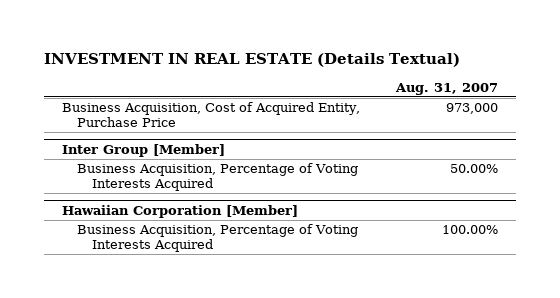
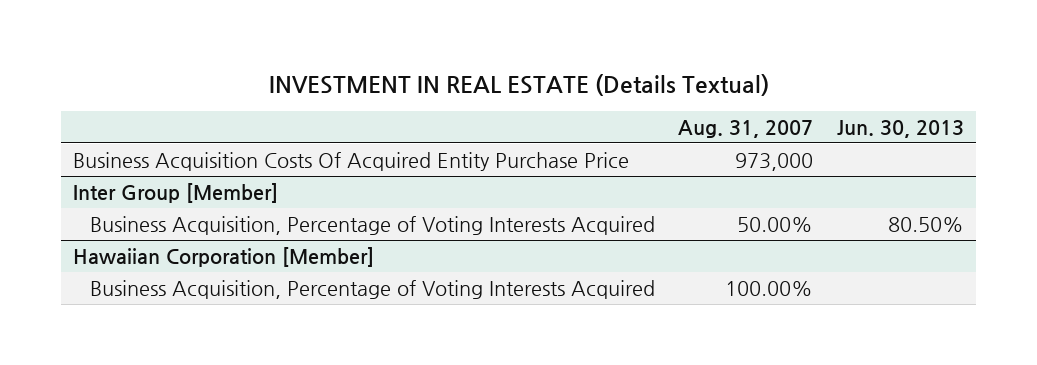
- | Aug. 31, 2007
+ | Aug. 31, 2007 | Jun. 30, 2013
- Business Acquisition, Cost of Acquired Entity, Purchase Price | 973,000
+ Business Acquisition Costs Of Acquired Entity Purchase Price | 973,000 |

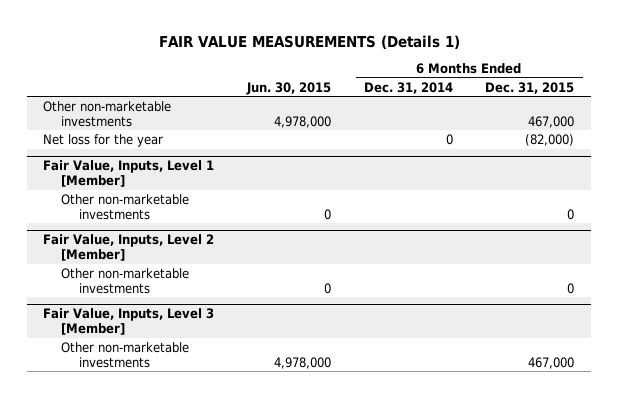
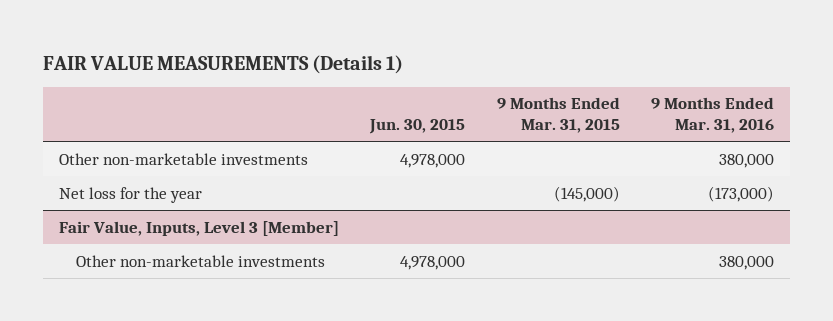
- | Jun. 30, 2015 | 6 Months Ended Dec. 31, 2014 | 6 Months Ended Dec. 31, 2015
+ | Jun. 30, 2015 | 9 Months Ended Mar. 31, 2015 | 9 Months Ended Mar. 31, 2016
- Fair Value, Inputs, Level 1 [Member]
- Other non-marketable investments | 0 | | 0
- Fair Value, Inputs, Level 2 [Member]
- Other non-marketable investments | 0 | | 0

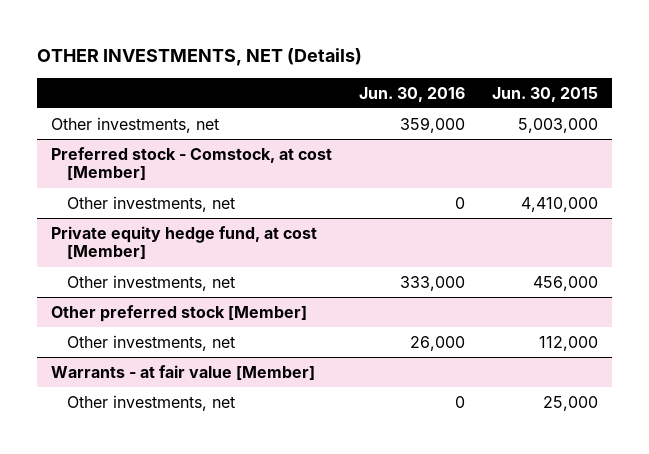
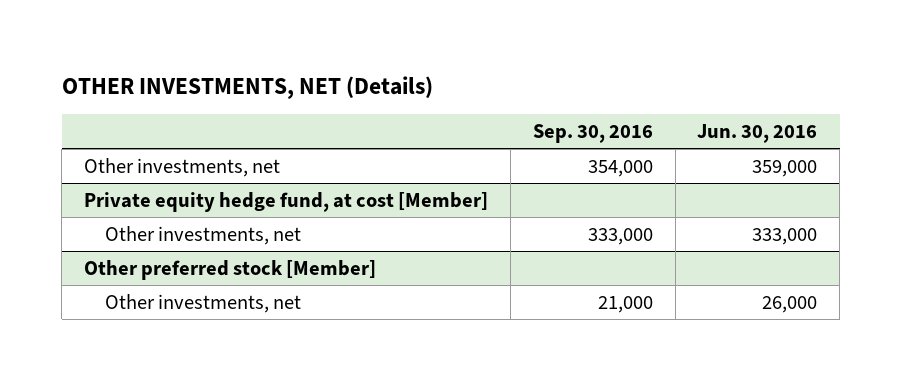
- | Jun. 30, 2016 | Jun. 30, 2015
+ | Sep. 30, 2016 | Jun. 30, 2016
- Preferred stock - Comstock, at cost [Member]
- Other investments, net | 0 | 4,410,000
- Warrants - at fair value [Member]
- Other investments, net | 0 | 25,000

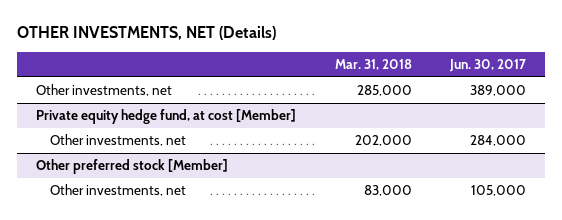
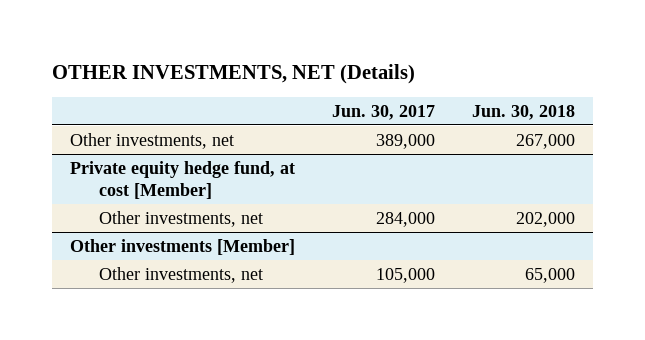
- | Mar. 31, 2018 | Jun. 30, 2017
+ | Jun. 30, 2017 | Jun. 30, 2018
- Other preferred stock [Member]
+ Other investments [Member]

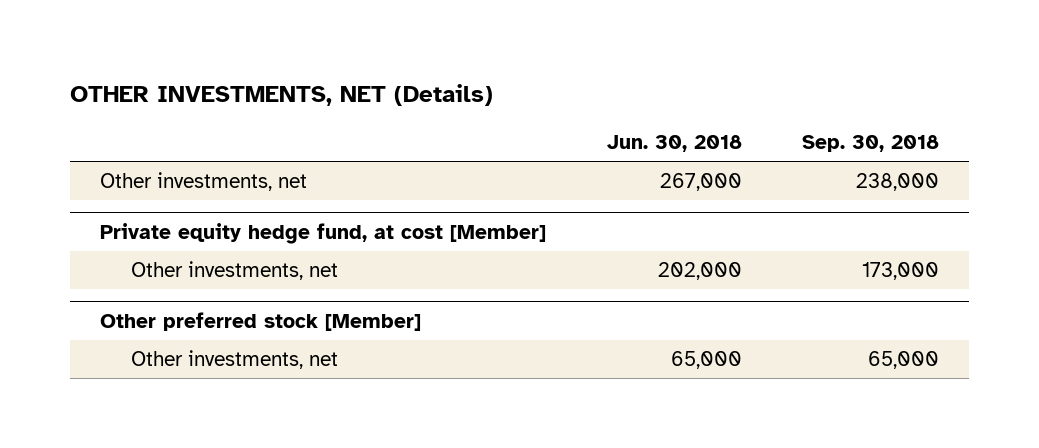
- | Jun. 30, 2017 | Jun. 30, 2018
+ | Jun. 30, 2018 | Sep. 30, 2018
- Other investments [Member]
+ Other preferred stock [Member]

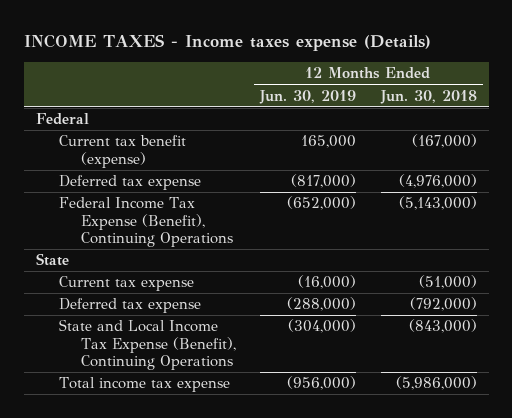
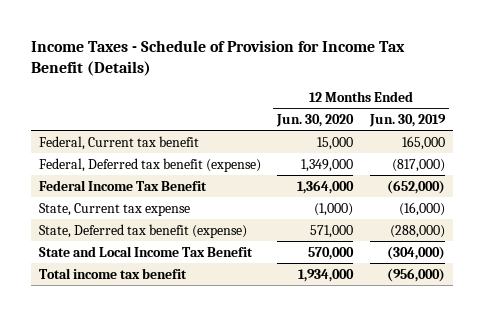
- INCOME TAXES - Income taxes expense (Details)
+ Income Taxes - Schedule of Provision for Income Tax Benefit (Details)
- | 12 Months Ended Jun. 30, 2019 | 12 Months Ended Jun. 30, 2018
+ | 12 Months Ended Jun. 30, 2020 | 12 Months Ended Jun. 30, 2019
- Federal
- Current tax benefit (expense) | 165,000 | (167,000)
- Deferred tax expense | (817,000) | (4,976,000)
- Federal Income Tax Expense (Benefit), Continuing Operations | (652,000) | (5,143,000)
- State
- Current tax expense | (16,000) | (51,000)
- Deferred tax expense | (288,000) | (792,000)
- State and Local Income Tax Expense (Benefit), Continuing Operations | (304,000) | (843,000)
- Total income tax expense | (956,000) | (5,986,000)
+ Federal, Current tax benefit | 15,000 | 165,000
+ Federal, Deferred tax benefit (expense) | 1,349,000 | (817,000)
+ Federal Income Tax Benefit | 1,364,000 | (652,000)
+ State, Current tax expense | (1,000) | (16,000)
+ State, Deferred tax benefit (expense) | 571,000 | (288,000)
+ State and Local Income Tax Benefit | 570,000 | (304,000)
+ Total income tax benefit | 1,934,000 | (956,000)

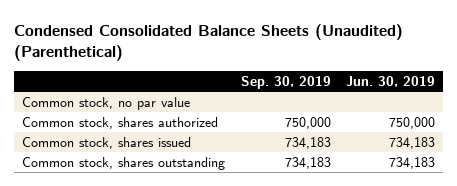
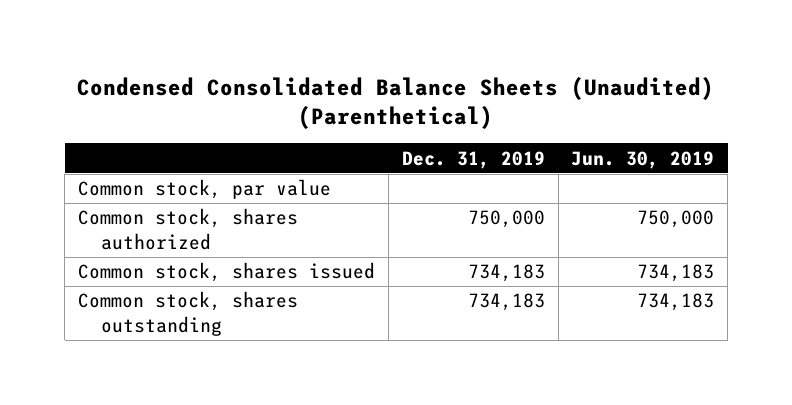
- | Sep. 30, 2019 | Jun. 30, 2019
+ | Dec. 31, 2019 | Jun. 30, 2019
- Common stock, no par value
+ Common stock, par value

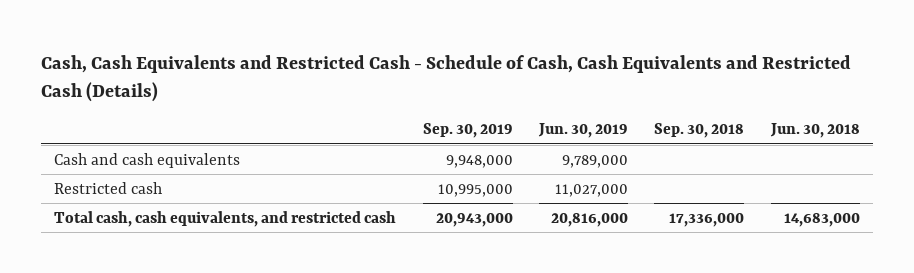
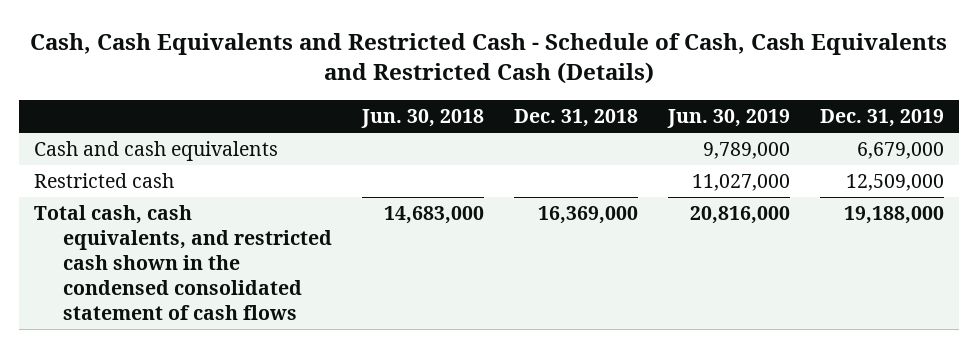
- | Sep. 30, 2019 | Jun. 30, 2019 | Sep. 30, 2018 | Jun. 30, 2018
+ | Jun. 30, 2018 | Dec. 31, 2018 | Jun. 30, 2019 | Dec. 31, 2019
- Total cash, cash equivalents, and restricted cash | 20,943,000 | 20,816,000 | 17,336,000 | 14,683,000
+ Total cash, cash equivalents, and restricted cash shown in the condensed consolidated statement of cash flows | 14,683,000 | 16,369,000 | 20,816,000 | 19,188,000

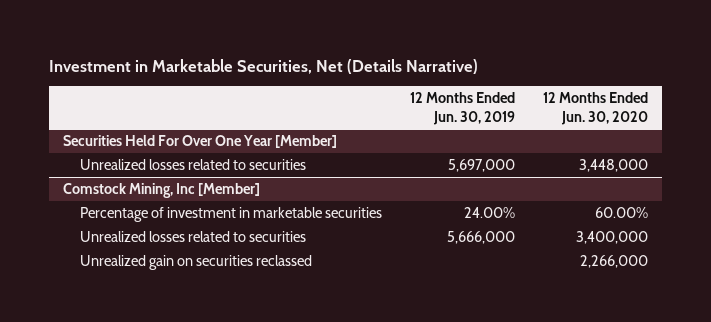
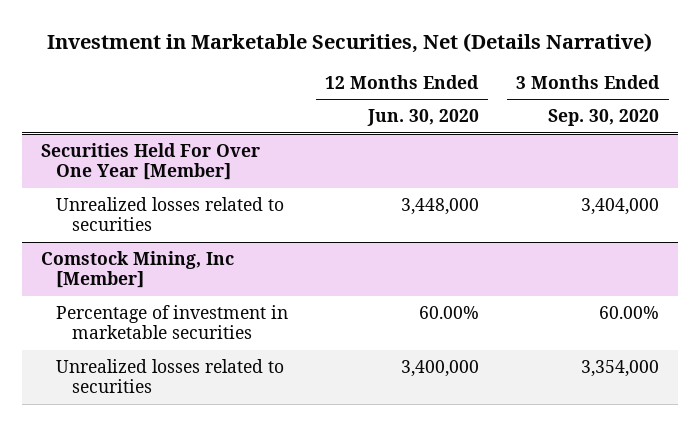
- | 12 Months Ended Jun. 30, 2019 | 12 Months Ended Jun. 30, 2020
+ | 12 Months Ended Jun. 30, 2020 | 3 Months Ended Sep. 30, 2020
@ Comstock Mining, Inc [Member]
- Unrealized gain on securities reclassed | | 2,266,000

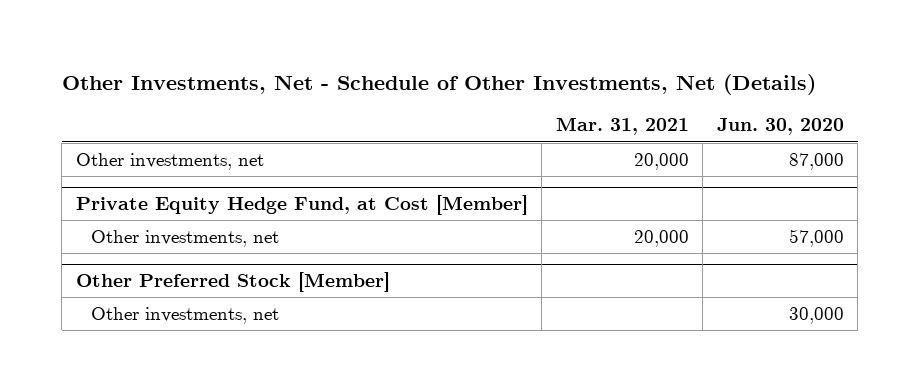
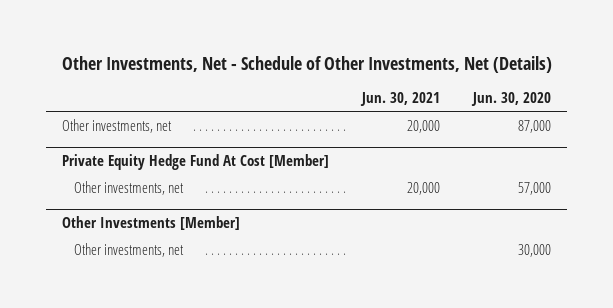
- | Mar. 31, 2021 | Jun. 30, 2020
+ | Jun. 30, 2021 | Jun. 30, 2020
- Private Equity Hedge Fund, at Cost [Member]
+ Private Equity Hedge Fund At Cost [Member]
- Other Preferred Stock [Member]
+ Other Investments [Member]

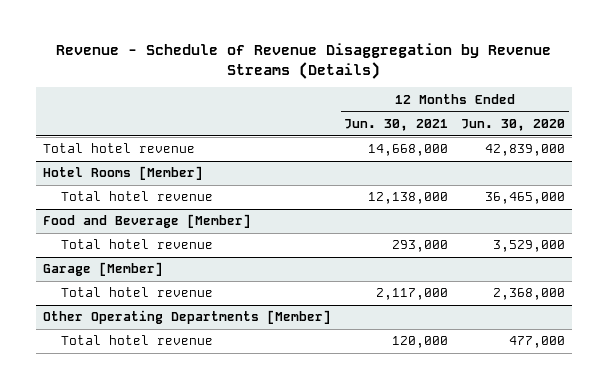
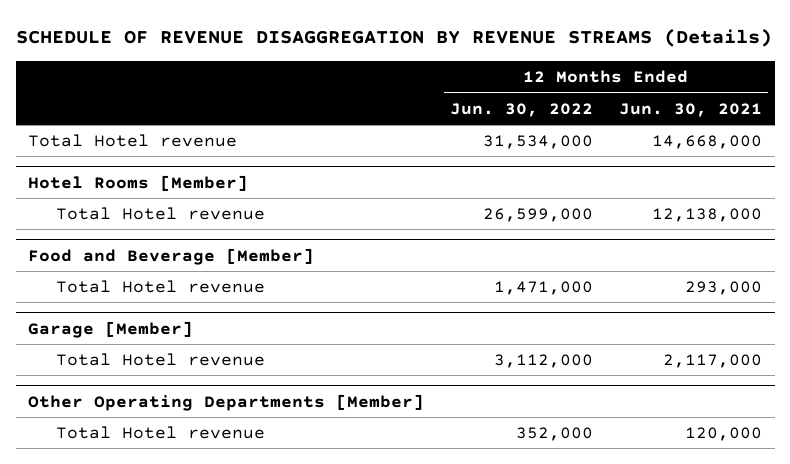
- Revenue - Schedule of Revenue Disaggregation by Revenue Streams (Details)
+ SCHEDULE OF REVENUE DISAGGREGATION BY REVENUE STREAMS (Details)
- | 12 Months Ended Jun. 30, 2021 | 12 Months Ended Jun. 30, 2020
+ | 12 Months Ended Jun. 30, 2022 | 12 Months Ended Jun. 30, 2021
- Total hotel revenue | 14,668,000 | 42,839,000
+ Total Hotel revenue | 31,534,000 | 14,668,000
@ Hotel Rooms [Member]
- Total hotel revenue | 12,138,000 | 36,465,000
+ Total Hotel revenue | 26,599,000 | 12,138,000
@ Food and Beverage [Member]
- Total hotel revenue | 293,000 | 3,529,000
+ Total Hotel revenue | 1,471,000 | 293,000
@ Garage [Member]
- Total hotel revenue | 2,117,000 | 2,368,000
+ Total Hotel revenue | 3,112,000 | 2,117,000
@ Other Operating Departments [Member]
- Total hotel revenue | 120,000 | 477,000
+ Total Hotel revenue | 352,000 | 120,000

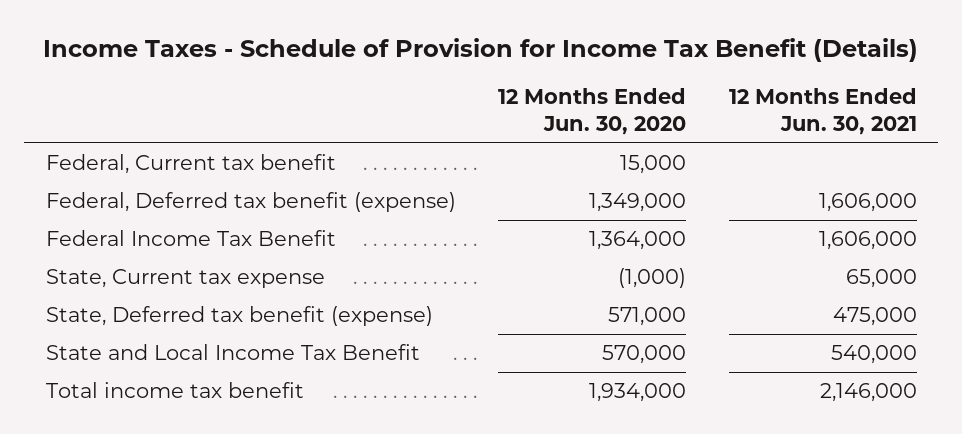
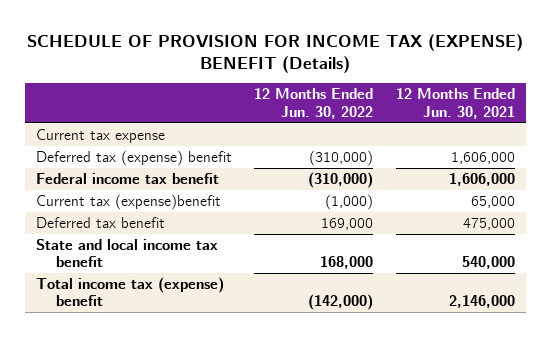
- Income Taxes - Schedule of Provision for Income Tax Benefit (Details)
+ SCHEDULE OF PROVISION FOR INCOME TAX (EXPENSE) BENEFIT (Details)
- | 12 Months Ended Jun. 30, 2020 | 12 Months Ended Jun. 30, 2021
+ | 12 Months Ended Jun. 30, 2022 | 12 Months Ended Jun. 30, 2021
- Federal, Current tax benefit | 15,000 |
- Federal, Deferred tax benefit (expense) | 1,349,000 | 1,606,000
- Federal Income Tax Benefit | 1,364,000 | 1,606,000
- State, Current tax expense | (1,000) | 65,000
- State, Deferred tax benefit (expense) | 571,000 | 475,000
- State and Local Income Tax Benefit | 570,000 | 540,000
- Total income tax benefit | 1,934,000 | 2,146,000
+ Current tax expense
+ Deferred tax (expense) benefit | (310,000) | 1,606,000
+ Federal income tax benefit | (310,000) | 1,606,000
+ Current tax (expense)benefit | (1,000) | 65,000
+ Deferred tax benefit | 169,000 | 475,000
+ State and local income tax benefit | 168,000 | 540,000
+ Total income tax (expense) benefit | (142,000) | 2,146,000

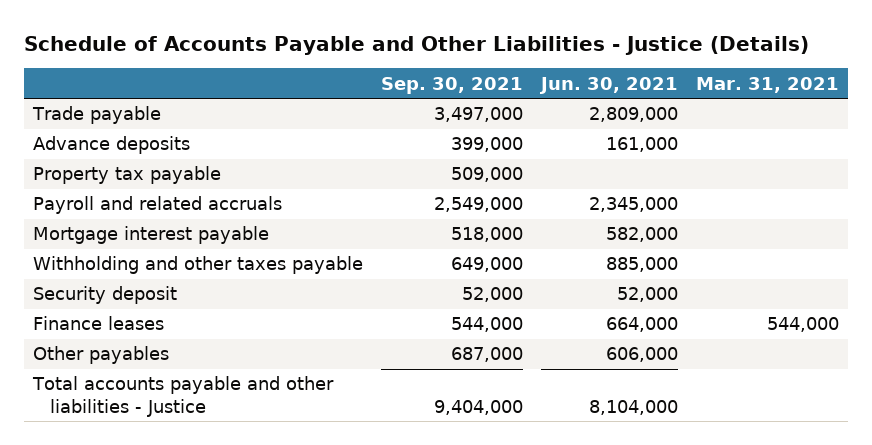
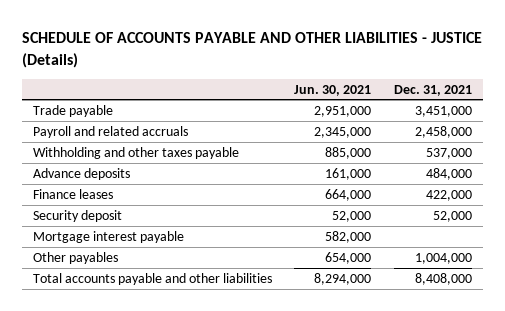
- Schedule of Accounts Payable and Other Liabilities - Justice (Details)
+ SCHEDULE OF ACCOUNTS PAYABLE AND OTHER LIABILITIES - JUSTICE (Details)
- | Sep. 30, 2021 | Jun. 30, 2021 | Mar. 31, 2021
+ | Jun. 30, 2021 | Dec. 31, 2021
- Trade payable | 3,497,000 | 2,809,000 |
- Property tax payable | 509,000 | |
+ Trade payable | 2,951,000 | 3,451,000
moved down: Advance deposits | 161,000 | 484,000
- Other payables | 687,000 | 606,000 |
- Total accounts payable and other liabilities - Justice | 9,404,000 | 8,104,000 |
moved down: Security deposit | 52,000 | 52,000
moved down: Mortgage interest payable | 582,000 |
+ Other payables | 654,000 | 1,004,000
+ Total accounts payable and other liabilities | 8,294,000 | 8,408,000

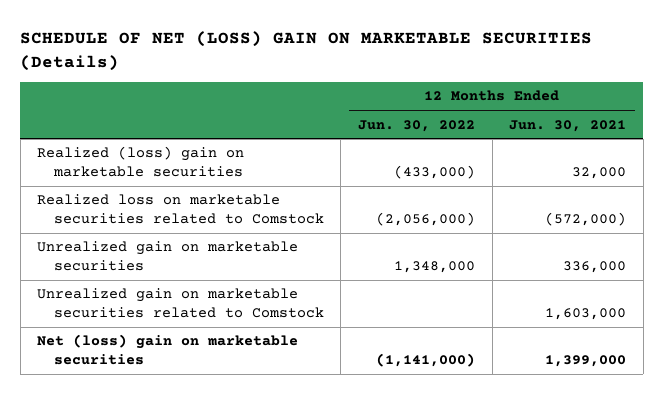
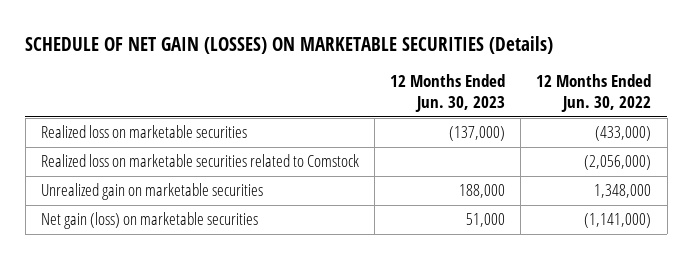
- SCHEDULE OF NET (LOSS) GAIN ON MARKETABLE SECURITIES (Details)
+ SCHEDULE OF NET GAIN (LOSSES) ON MARKETABLE SECURITIES (Details)
- | 12 Months Ended Jun. 30, 2022 | 12 Months Ended Jun. 30, 2021
+ | 12 Months Ended Jun. 30, 2023 | 12 Months Ended Jun. 30, 2022
- Realized (loss) gain on marketable securities | (433,000) | 32,000
+ Realized loss on marketable securities | (137,000) | (433,000)
- Unrealized gain on marketable securities related to Comstock | | 1,603,000
- Net (loss) gain on marketable securities | (1,141,000) | 1,399,000
+ Net gain (loss) on marketable securities | 51,000 | (1,141,000)

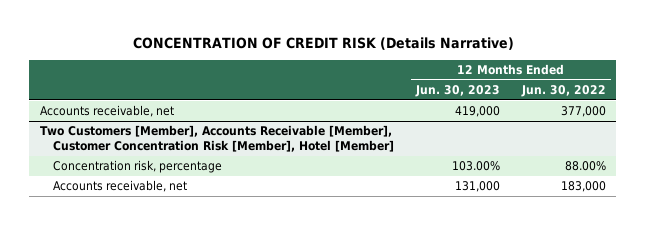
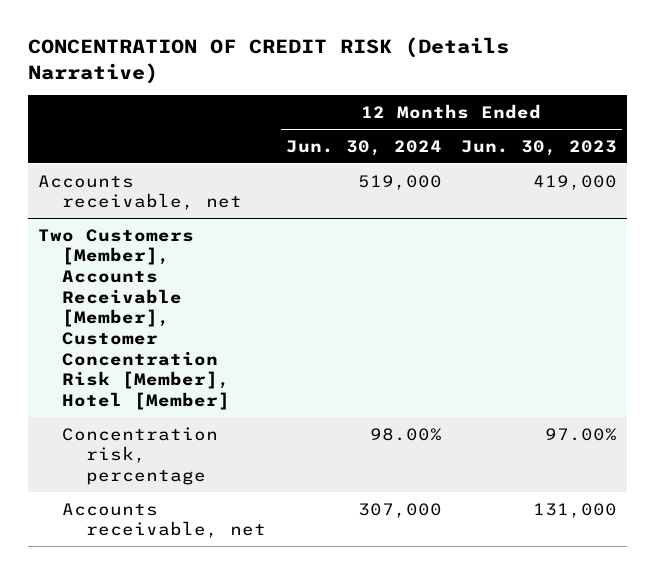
- | 12 Months Ended Jun. 30, 2023 | 12 Months Ended Jun. 30, 2022
+ | 12 Months Ended Jun. 30, 2024 | 12 Months Ended Jun. 30, 2023
@ Two Customers [Member], Accounts Receivable [Member], Customer Concentration Risk [Member], Hotel [Member]
- Concentration risk, percentage | 103.00% | 88.00%
+ Concentration risk, percentage | 98.00% | 97.00%

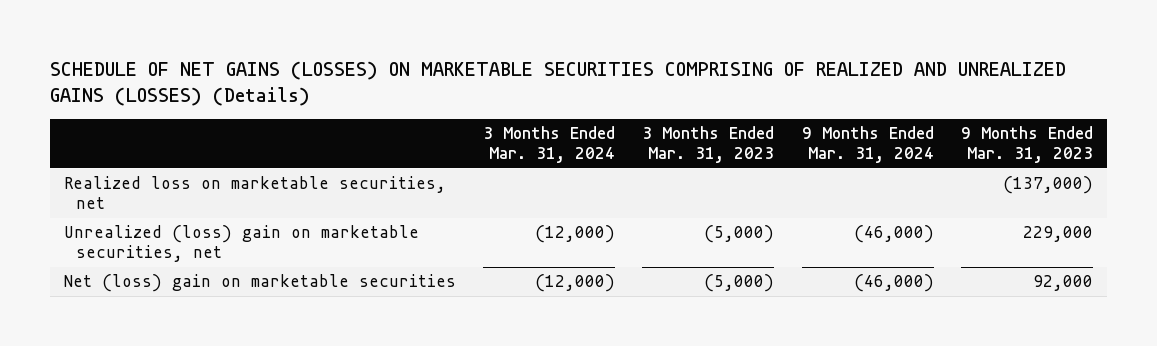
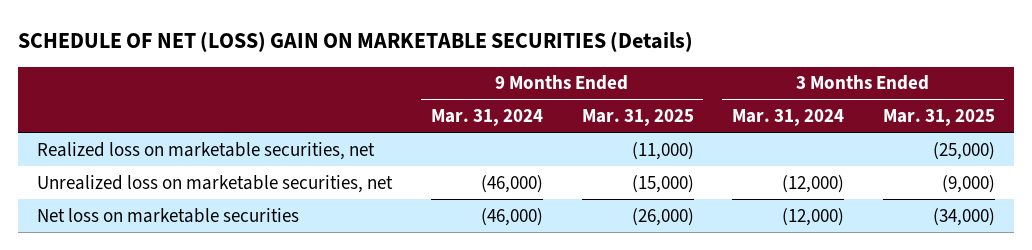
- SCHEDULE OF NET GAINS (LOSSES) ON MARKETABLE SECURITIES COMPRISING OF REALIZED AND UNREALIZED GAINS (LOSSES) (Details)
+ SCHEDULE OF NET (LOSS) GAIN ON MARKETABLE SECURITIES (Details)
- | 3 Months Ended Mar. 31, 2024 | 3 Months Ended Mar. 31, 2023 | 9 Months Ended Mar. 31, 2024 | 9 Months Ended Mar. 31, 2023
+ | 9 Months Ended Mar. 31, 2024 | 9 Months Ended Mar. 31, 2025 | 3 Months Ended Mar. 31, 2024 | 3 Months Ended Mar. 31, 2025
- Unrealized (loss) gain on marketable securities, net | (12,000) | (5,000) | (46,000) | 229,000
- Net (loss) gain on marketable securities | (12,000) | (5,000) | (46,000) | 92,000
+ Unrealized loss on marketable securities, net | (46,000) | (15,000) | (12,000) | (9,000)
+ Net loss on marketable securities | (46,000) | (26,000) | (12,000) | (34,000)

